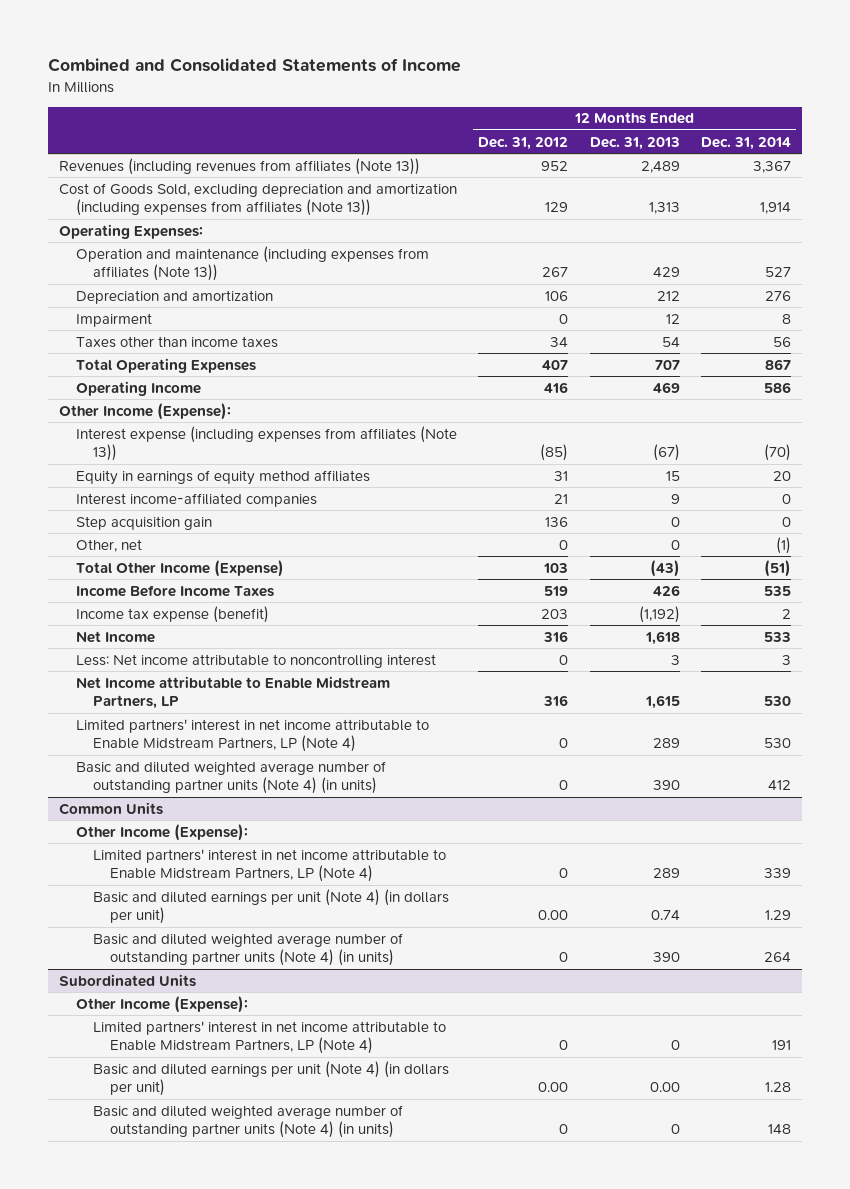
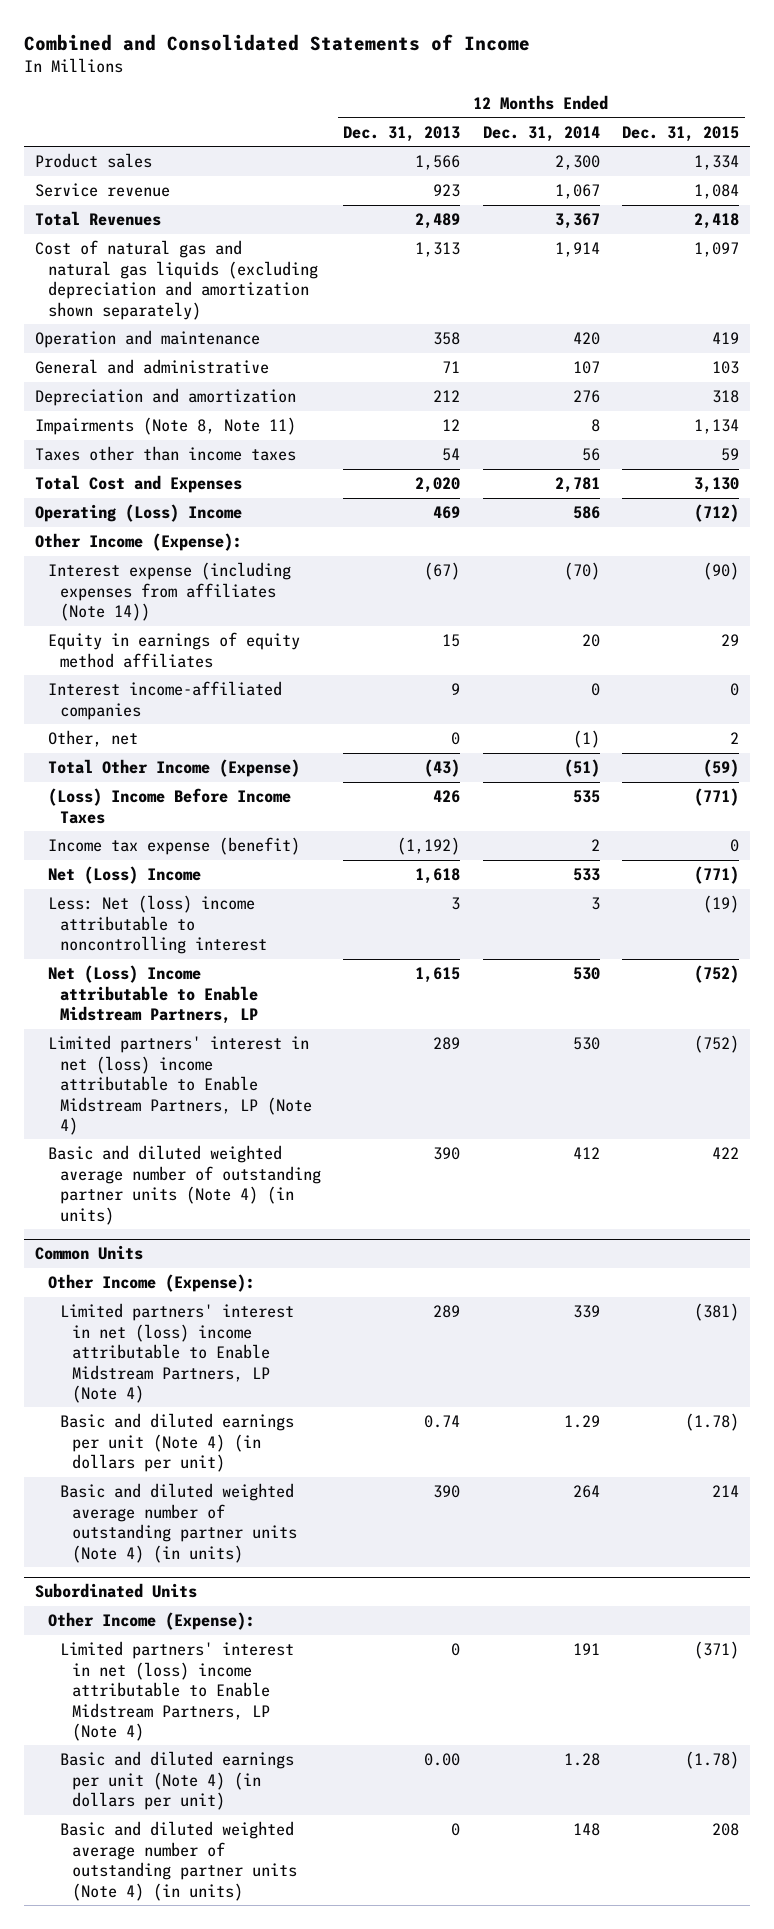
- | 12 Months Ended Dec. 31, 2012 | 12 Months Ended Dec. 31, 2013 | 12 Months Ended Dec. 31, 2014
+ | 12 Months Ended Dec. 31, 2013 | 12 Months Ended Dec. 31, 2014 | 12 Months Ended Dec. 31, 2015
- Revenues (including revenues from affiliates (Note 13)) | 952 | 2,489 | 3,367
- Cost of Goods Sold, excluding depreciation and amortization (including expenses from affiliates (Note 13)) | 129 | 1,313 | 1,914
- Operating Expenses:
- Operation and maintenance (including expenses from affiliates (Note 13)) | 267 | 429 | 527
+ Product sales | 1,566 | 2,300 | 1,334
+ Service revenue | 923 | 1,067 | 1,084
+ Total Revenues | 2,489 | 3,367 | 2,418
+ Cost of natural gas and natural gas liquids (excluding depreciation and amortization shown separately) | 1,313 | 1,914 | 1,097
+ Operation and maintenance | 358 | 420 | 419
+ General and administrative | 71 | 107 | 103
- Impairment | 0 | 12 | 8
+ Impairments (Note 8, Note 11) | 12 | 8 | 1,134
- Total Operating Expenses | 407 | 707 | 867
- Operating Income | 416 | 469 | 586
+ Total Cost and Expenses | 2,020 | 2,781 | 3,130
+ Operating (Loss) Income | 469 | 586 | (712)
- Interest expense (including expenses from affiliates (Note 13)) | (85) | (67) | (70)
+ Interest expense (including expenses from affiliates (Note 14)) | (67) | (70) | (90)
- Step acquisition gain | 136 | 0 | 0
- Income Before Income Taxes | 519 | 426 | 535
+ (Loss) Income Before Income Taxes | 426 | 535 | (771)
- Net Income | 316 | 1,618 | 533
- Less: Net income attributable to noncontrolling interest | 0 | 3 | 3
- Net Income attributable to Enable Midstream Partners, LP | 316 | 1,615 | 530
- Limited partners' interest in net income attributable to Enable Midstream Partners, LP (Note 4) | 0 | 289 | 530
+ Net (Loss) Income | 1,618 | 533 | (771)
+ Less: Net (loss) income attributable to noncontrolling interest | 3 | 3 | (19)
+ Net (Loss) Income attributable to Enable Midstream Partners, LP | 1,615 | 530 | (752)
+ Limited partners' interest in net (loss) income attributable to Enable Midstream Partners, LP (Note 4) | 289 | 530 | (752)
@ Common Units
- Limited partners' interest in net income attributable to Enable Midstream Partners, LP (Note 4) | 0 | 289 | 339
+ Limited partners' interest in net (loss) income attributable to Enable Midstream Partners, LP (Note 4) | 289 | 339 | (381)
@ Subordinated Units
- Limited partners' interest in net income attributable to Enable Midstream Partners, LP (Note 4) | 0 | 0 | 191
+ Limited partners' interest in net (loss) income attributable to Enable Midstream Partners, LP (Note 4) | 0 | 191 | (371)

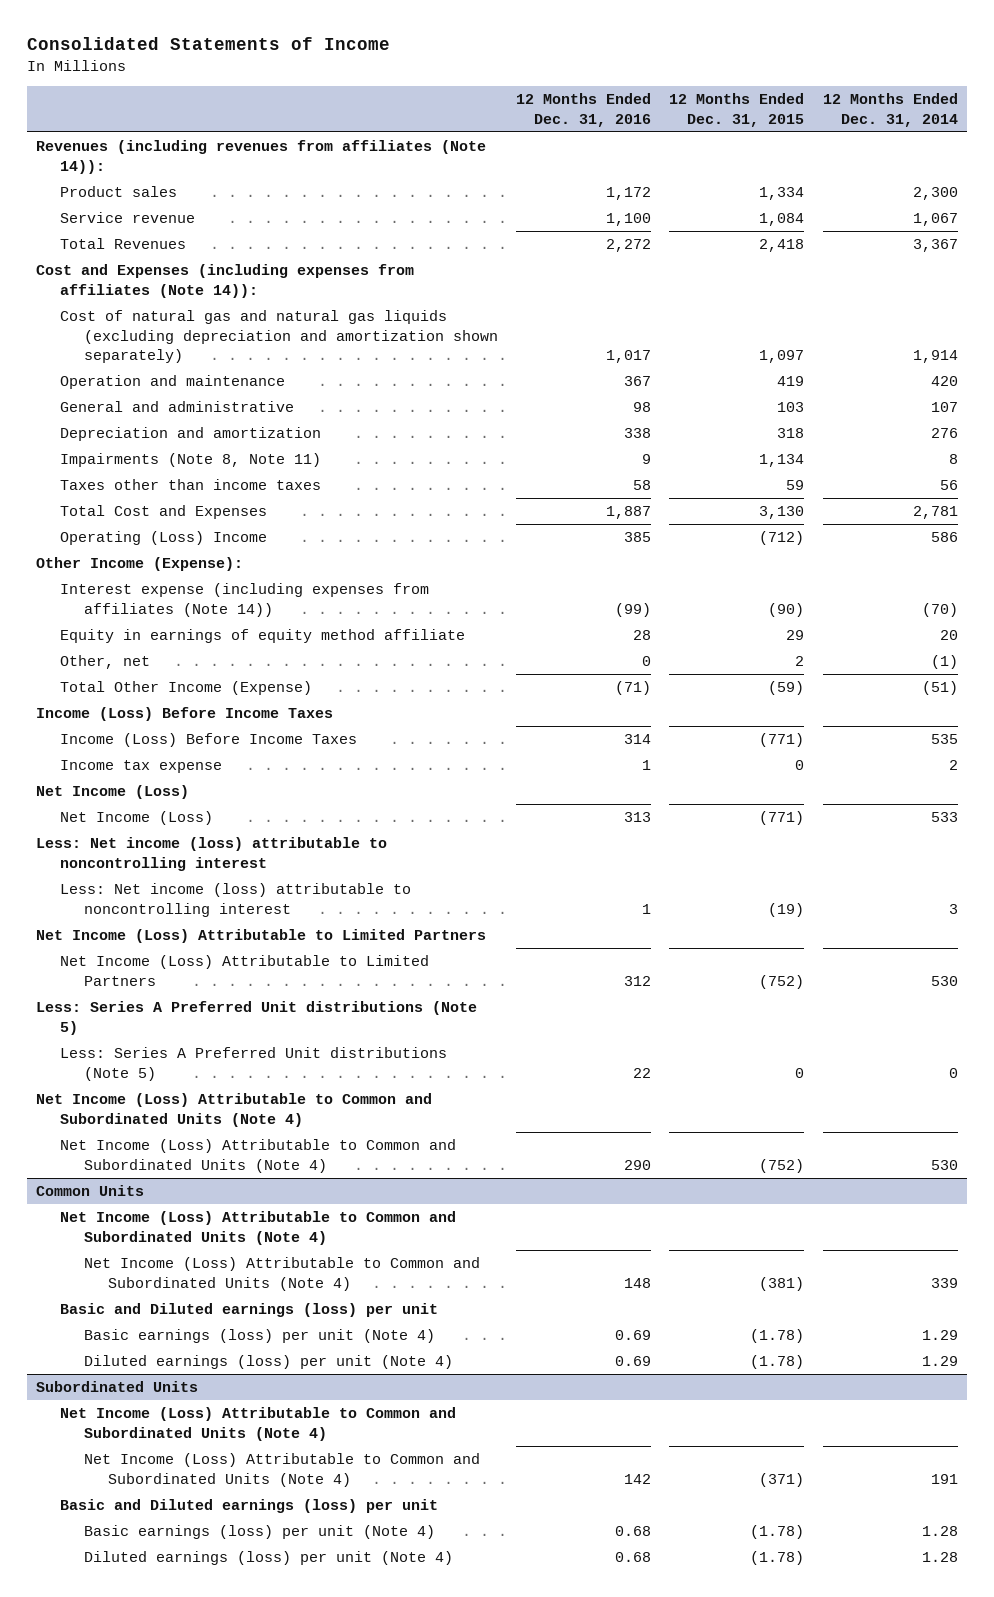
- Combined and Consolidated Statements of Income
+ Consolidated Statements of Income
- | 12 Months Ended Dec. 31, 2013 | 12 Months Ended Dec. 31, 2014 | 12 Months Ended Dec. 31, 2015
+ | 12 Months Ended Dec. 31, 2016 | 12 Months Ended Dec. 31, 2015 | 12 Months Ended Dec. 31, 2014
+ Revenues (including revenues from affiliates (Note 14)):
+ Cost and Expenses (including expenses from affiliates (Note 14)):
- Equity in earnings of equity method affiliates | 15 | 20 | 29
- Interest income-affiliated companies | 9 | 0 | 0
+ Equity in earnings of equity method affiliate | 28 | 29 | 20
- (Loss) Income Before Income Taxes | 426 | 535 | (771)
- Income tax expense (benefit) | (1,192) | 2 | 0
- Net (Loss) Income | 1,618 | 533 | (771)
- Less: Net (loss) income attributable to noncontrolling interest | 3 | 3 | (19)
- Net (Loss) Income attributable to Enable Midstream Partners, LP | 1,615 | 530 | (752)
- Limited partners' interest in net (loss) income attributable to Enable Midstream Partners, LP (Note 4) | 289 | 530 | (752)
- Basic and diluted weighted average number of outstanding partner units (Note 4) (in units) | 390 | 412 | 422
+ Income (Loss) Before Income Taxes
+ Income (Loss) Before Income Taxes | 314 | (771) | 535
+ Income tax expense | 1 | 0 | 2
+ Net Income (Loss)
+ Net Income (Loss) | 313 | (771) | 533
+ Less: Net income (loss) attributable to noncontrolling interest
+ Less: Net income (loss) attributable to noncontrolling interest | 1 | (19) | 3
+ Net Income (Loss) Attributable to Limited Partners
+ Net Income (Loss) Attributable to Limited Partners | 312 | (752) | 530
+ Less: Series A Preferred Unit distributions (Note 5)
+ Less: Series A Preferred Unit distributions (Note 5) | 22 | 0 | 0
+ Net Income (Loss) Attributable to Common and Subordinated Units (Note 4)
+ Net Income (Loss) Attributable to Common and Subordinated Units (Note 4) | 290 | (752) | 530
@ Common Units
- Other Income (Expense):
- Limited partners' interest in net (loss) income attributable to Enable Midstream Partners, LP (Note 4) | 289 | 339 | (381)
- Basic and diluted earnings per unit (Note 4) (in dollars per unit) | 0.74 | 1.29 | (1.78)
- Basic and diluted weighted average number of outstanding partner units (Note 4) (in units) | 390 | 264 | 214
+ Net Income (Loss) Attributable to Common and Subordinated Units (Note 4)
+ Net Income (Loss) Attributable to Common and Subordinated Units (Note 4) | 148 | (381) | 339
+ Basic and Diluted earnings (loss) per unit
+ Basic earnings (loss) per unit (Note 4) | 0.69 | (1.78) | 1.29
+ Diluted earnings (loss) per unit (Note 4) | 0.69 | (1.78) | 1.29
@ Subordinated Units
- Other Income (Expense):
- Limited partners' interest in net (loss) income attributable to Enable Midstream Partners, LP (Note 4) | 0 | 191 | (371)
- Basic and diluted earnings per unit (Note 4) (in dollars per unit) | 0.00 | 1.28 | (1.78)
- Basic and diluted weighted average number of outstanding partner units (Note 4) (in units) | 0 | 148 | 208
+ Net Income (Loss) Attributable to Common and Subordinated Units (Note 4)
+ Net Income (Loss) Attributable to Common and Subordinated Units (Note 4) | 142 | (371) | 191
+ Basic and Diluted earnings (loss) per unit
+ Basic earnings (loss) per unit (Note 4) | 0.68 | (1.78) | 1.28
+ Diluted earnings (loss) per unit (Note 4) | 0.68 | (1.78) | 1.28

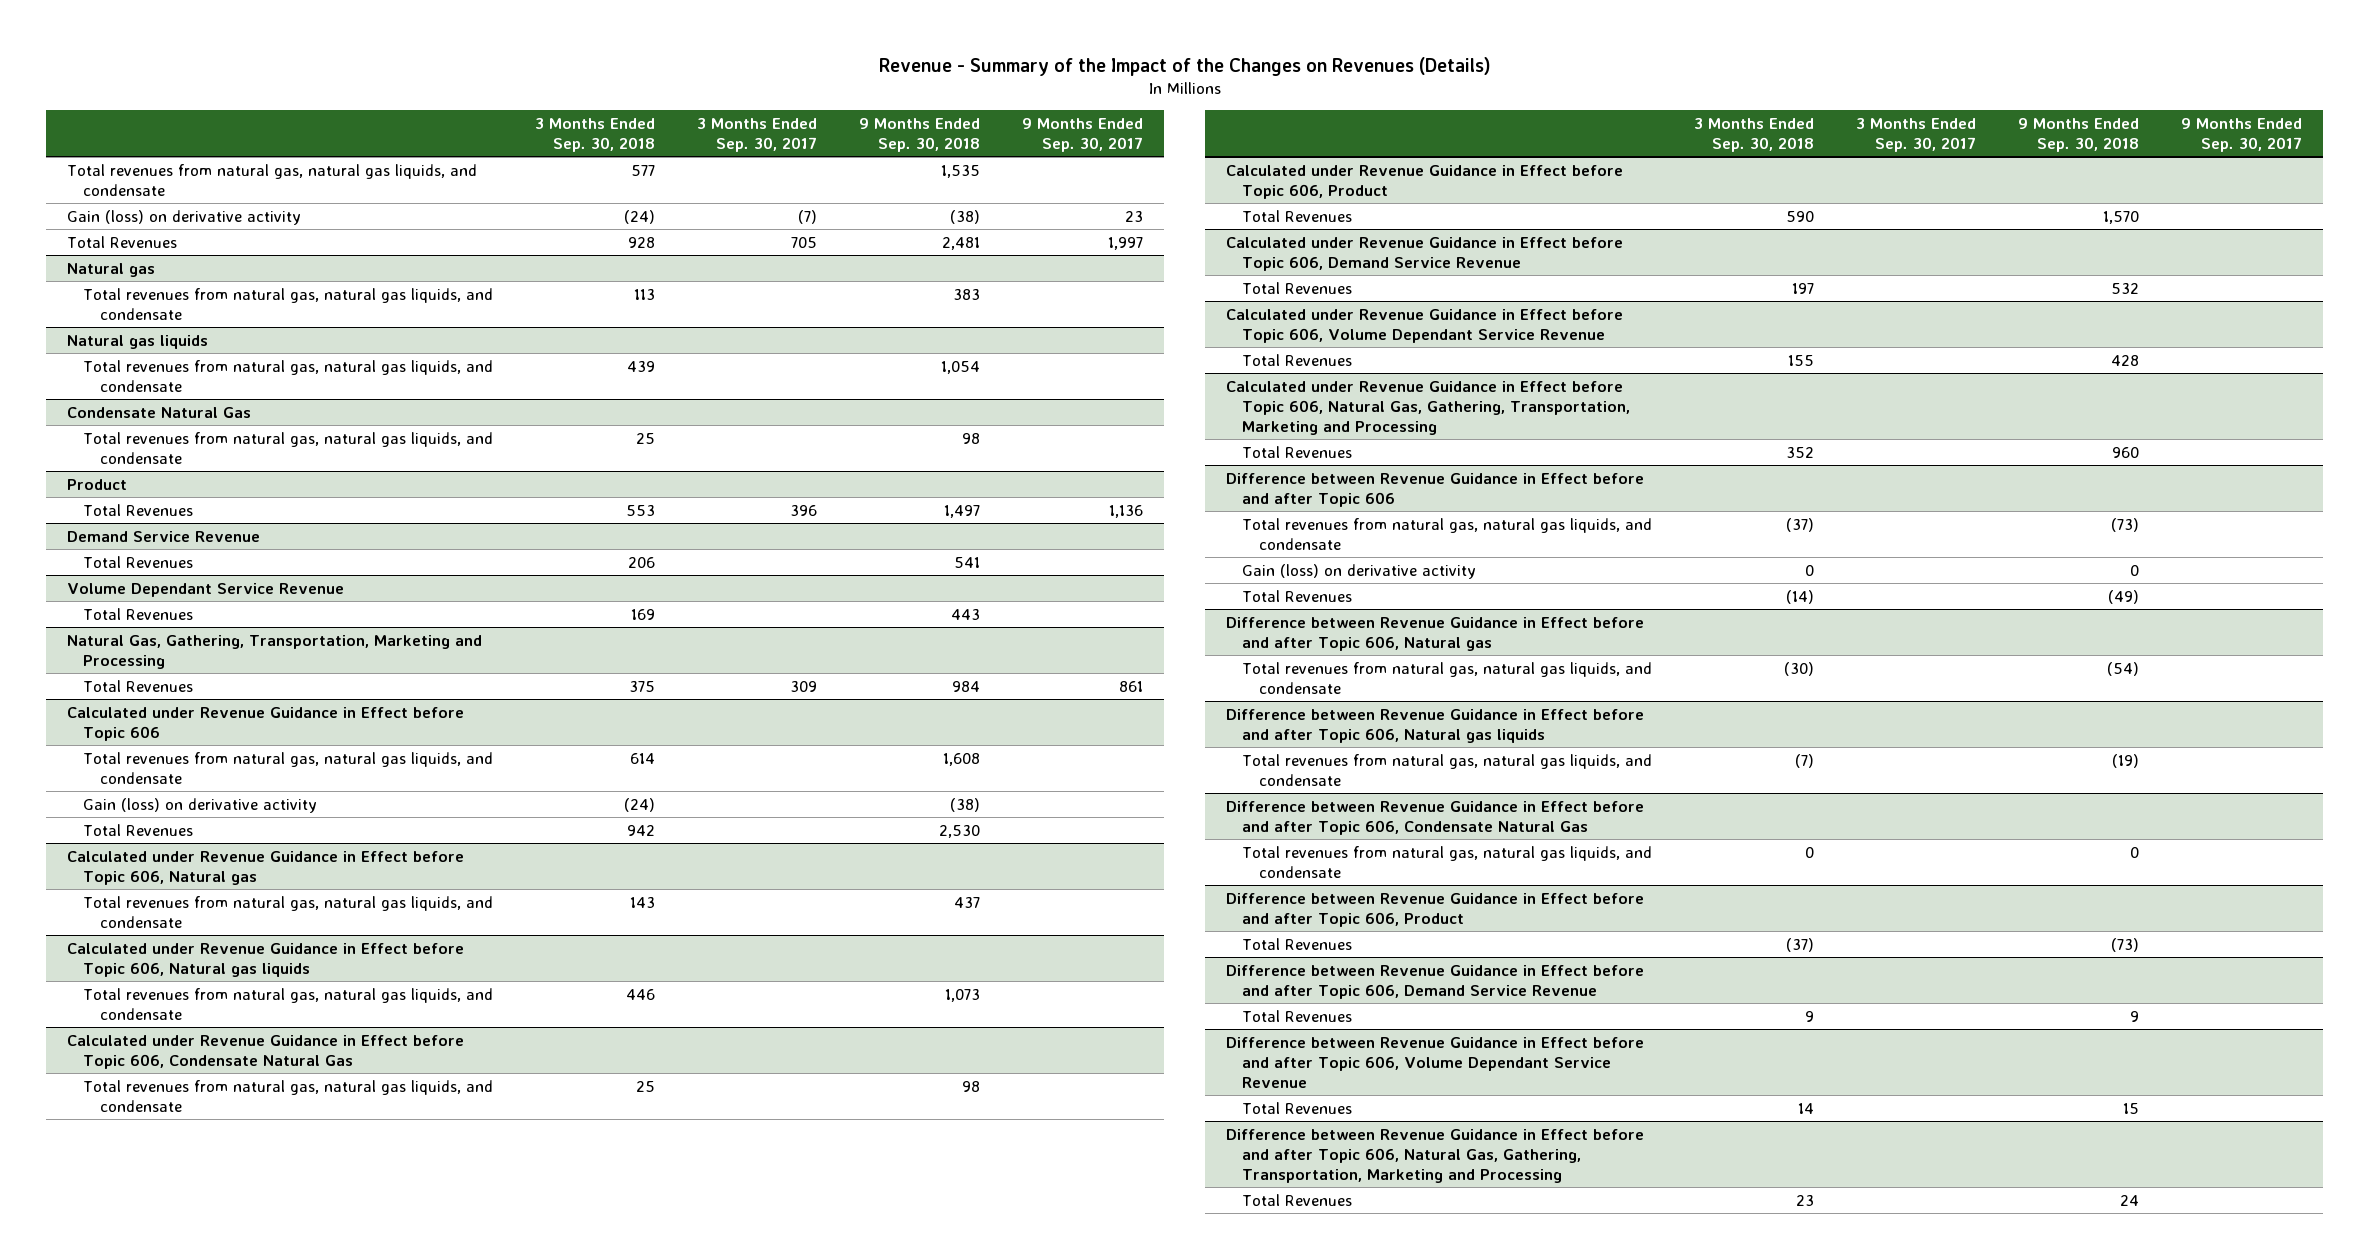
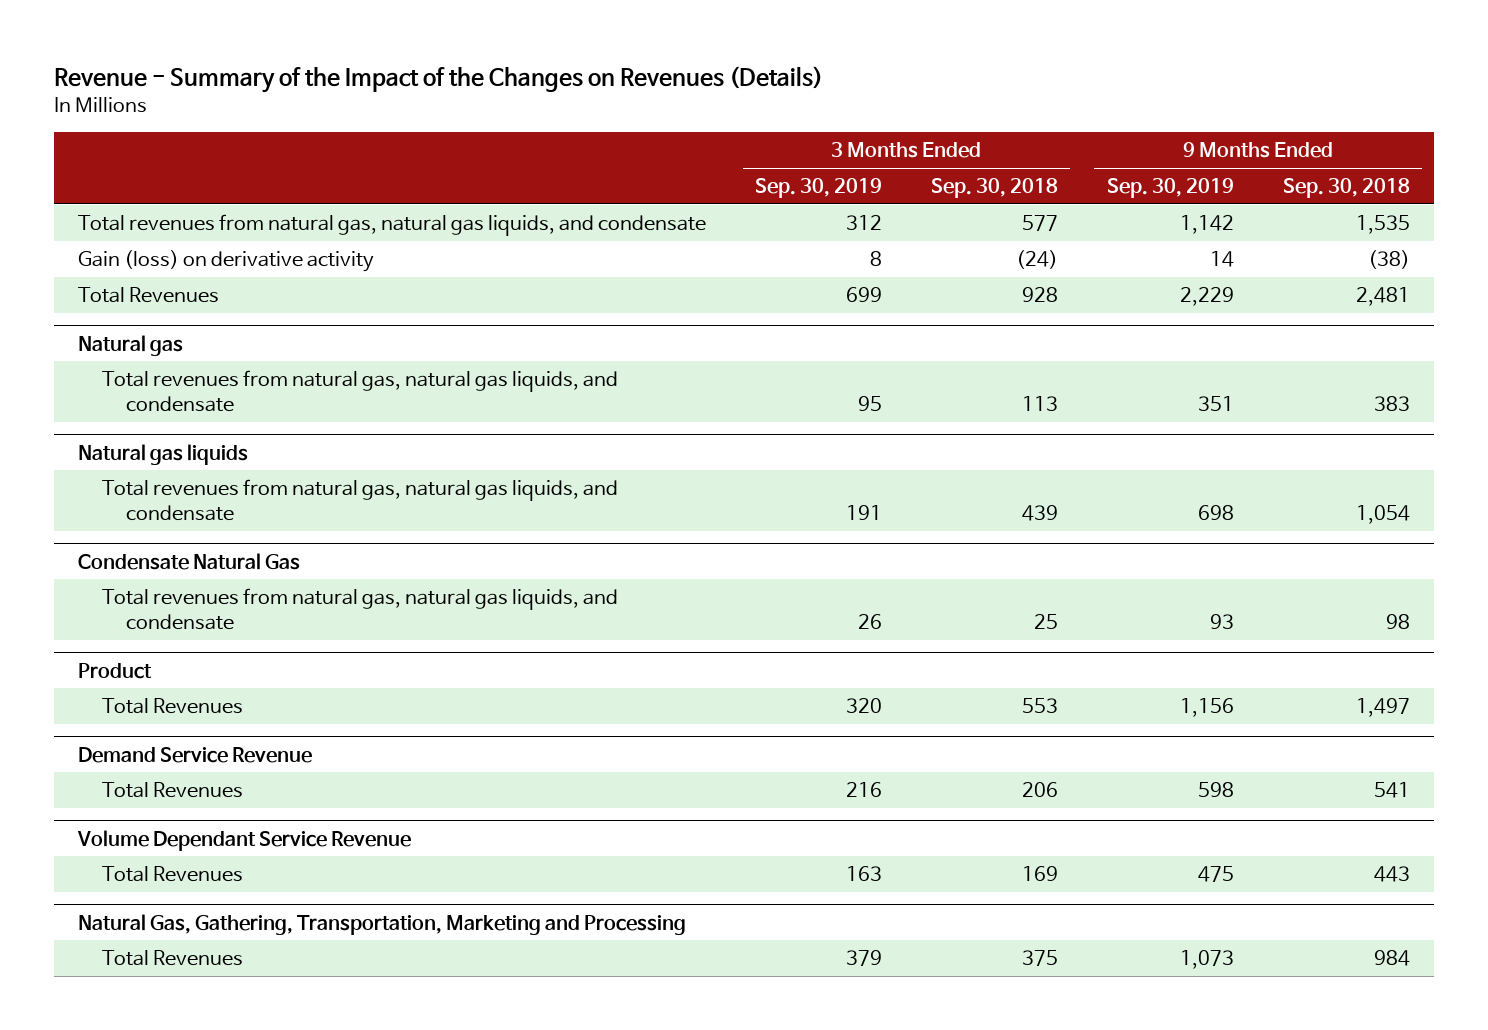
- | 3 Months Ended Sep. 30, 2018 | 3 Months Ended Sep. 30, 2017 | 9 Months Ended Sep. 30, 2018 | 9 Months Ended Sep. 30, 2017
+ | 3 Months Ended Sep. 30, 2019 | 3 Months Ended Sep. 30, 2018 | 9 Months Ended Sep. 30, 2019 | 9 Months Ended Sep. 30, 2018
- Calculated under Revenue Guidance in Effect before Topic 606
- Total revenues from natural gas, natural gas liquids, and condensate | 614 | | 1,608 |
- Gain (loss) on derivative activity | (24) | | (38) |
- Total Revenues | 942 | | 2,530 |
- Calculated under Revenue Guidance in Effect before Topic 606, Natural gas
- Total revenues from natural gas, natural gas liquids, and condensate | 143 | | 437 |
- Calculated under Revenue Guidance in Effect before Topic 606, Natural gas liquids
- Total revenues from natural gas, natural gas liquids, and condensate | 446 | | 1,073 |
- Calculated under Revenue Guidance in Effect before Topic 606, Condensate Natural Gas
- Total revenues from natural gas, natural gas liquids, and condensate | 25 | | 98 |
- Calculated under Revenue Guidance in Effect before Topic 606, Product
- Total Revenues | 590 | | 1,570 |
- Calculated under Revenue Guidance in Effect before Topic 606, Demand Service Revenue
- Total Revenues | 197 | | 532 |
- Calculated under Revenue Guidance in Effect before Topic 606, Volume Dependant Service Revenue
- Total Revenues | 155 | | 428 |
- Calculated under Revenue Guidance in Effect before Topic 606, Natural Gas, Gathering, Transportation, Marketing and Processing
- Total Revenues | 352 | | 960 |
- Difference between Revenue Guidance in Effect before and after Topic 606
- Total revenues from natural gas, natural gas liquids, and condensate | (37) | | (73) |
- Gain (loss) on derivative activity | 0 | | 0 |
- Total Revenues | (14) | | (49) |
- Difference between Revenue Guidance in Effect before and after Topic 606, Natural gas
- Total revenues from natural gas, natural gas liquids, and condensate | (30) | | (54) |
- Difference between Revenue Guidance in Effect before and after Topic 606, Natural gas liquids
- Total revenues from natural gas, natural gas liquids, and condensate | (7) | | (19) |
- Difference between Revenue Guidance in Effect before and after Topic 606, Condensate Natural Gas
- Total revenues from natural gas, natural gas liquids, and condensate | 0 | | 0 |
- Difference between Revenue Guidance in Effect before and after Topic 606, Product
- Total Revenues | (37) | | (73) |
- Difference between Revenue Guidance in Effect before and after Topic 606, Demand Service Revenue
- Total Revenues | 9 | | 9 |
- Difference between Revenue Guidance in Effect before and after Topic 606, Volume Dependant Service Revenue
- Total Revenues | 14 | | 15 |
- Difference between Revenue Guidance in Effect before and after Topic 606, Natural Gas, Gathering, Transportation, Marketing and Processing
- Total Revenues | 23 | | 24 |

